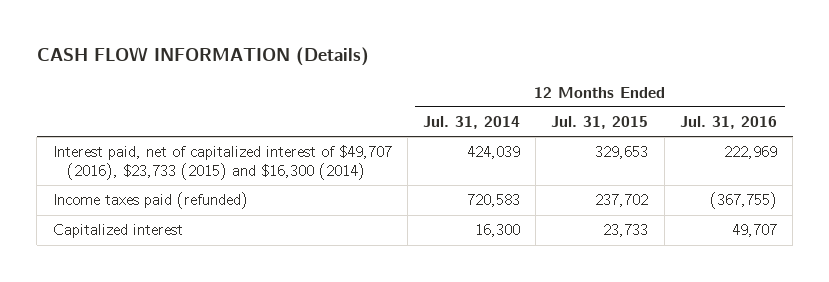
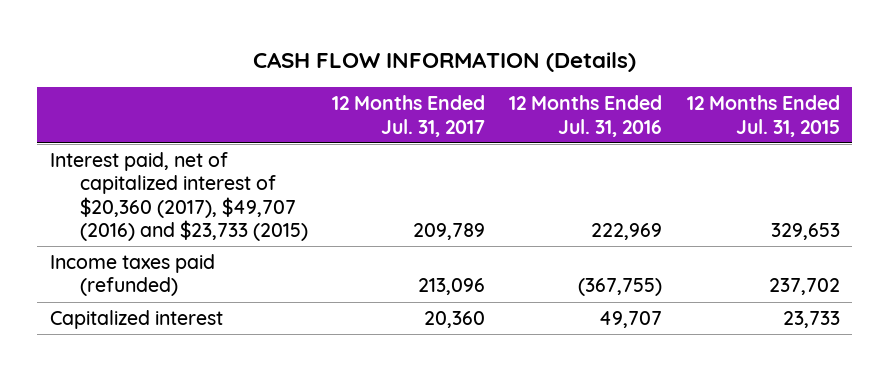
- | 12 Months Ended Jul. 31, 2014 | 12 Months Ended Jul. 31, 2015 | 12 Months Ended Jul. 31, 2016
+ | 12 Months Ended Jul. 31, 2017 | 12 Months Ended Jul. 31, 2016 | 12 Months Ended Jul. 31, 2015
- Interest paid, net of capitalized interest of $49,707 (2016), $23,733 (2015) and $16,300 (2014) | 424,039 | 329,653 | 222,969
+ Interest paid, net of capitalized interest of $20,360 (2017), $49,707 (2016) and $23,733 (2015) | 209,789 | 222,969 | 329,653

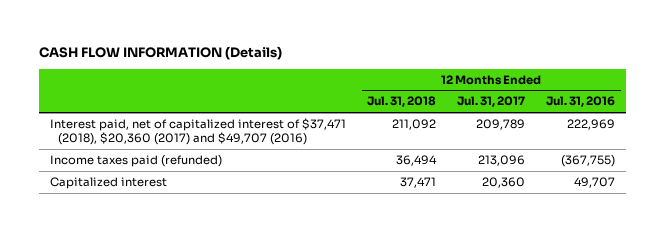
- | 12 Months Ended Jul. 31, 2017 | 12 Months Ended Jul. 31, 2016 | 12 Months Ended Jul. 31, 2015
+ | 12 Months Ended Jul. 31, 2018 | 12 Months Ended Jul. 31, 2017 | 12 Months Ended Jul. 31, 2016
- Interest paid, net of capitalized interest of $20,360 (2017), $49,707 (2016) and $23,733 (2015) | 209,789 | 222,969 | 329,653
+ Interest paid, net of capitalized interest of $37,471 (2018), $20,360 (2017) and $49,707 (2016) | 211,092 | 209,789 | 222,969

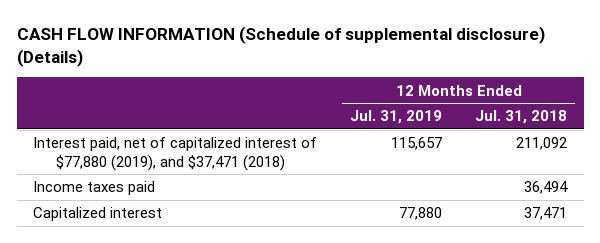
- CASH FLOW INFORMATION (Details)
+ CASH FLOW INFORMATION (Schedule of supplemental disclosure) (Details)
- | 12 Months Ended Jul. 31, 2018 | 12 Months Ended Jul. 31, 2017 | 12 Months Ended Jul. 31, 2016
+ | 12 Months Ended Jul. 31, 2019 | 12 Months Ended Jul. 31, 2018
- Interest paid, net of capitalized interest of $37,471 (2018), $20,360 (2017) and $49,707 (2016) | 211,092 | 209,789 | 222,969
- Income taxes paid (refunded) | 36,494 | 213,096 | (367,755)
+ Interest paid, net of capitalized interest of $77,880 (2019), and $37,471 (2018) | 115,657 | 211,092
+ Income taxes paid | | 36,494

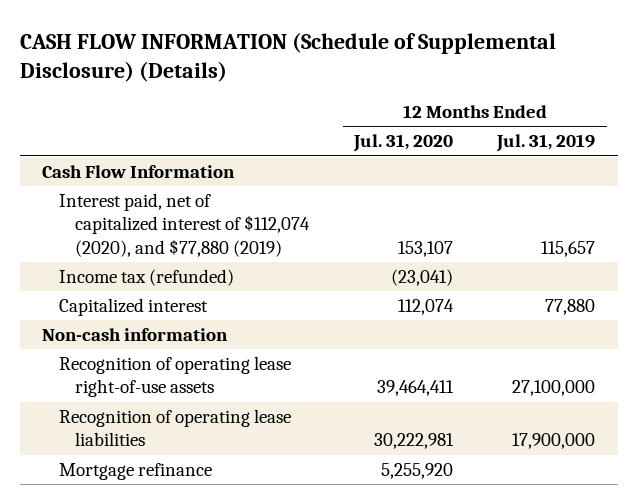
- CASH FLOW INFORMATION (Schedule of supplemental disclosure) (Details)
+ CASH FLOW INFORMATION (Schedule of Supplemental Disclosure) (Details)
- | 12 Months Ended Jul. 31, 2019 | 12 Months Ended Jul. 31, 2018
+ | 12 Months Ended Jul. 31, 2020 | 12 Months Ended Jul. 31, 2019
- Interest paid, net of capitalized interest of $77,880 (2019), and $37,471 (2018) | 115,657 | 211,092
- Income taxes paid | | 36,494
+ Cash Flow Information
+ Interest paid, net of capitalized interest of $112,074 (2020), and $77,880 (2019) | 153,107 | 115,657
+ Income tax (refunded) | (23,041) |
+ Non-cash information
+ Recognition of operating lease right-of-use assets | 39,464,411 | 27,100,000
+ Recognition of operating lease liabilities | 30,222,981 | 17,900,000
+ Mortgage refinance | 5,255,920 |

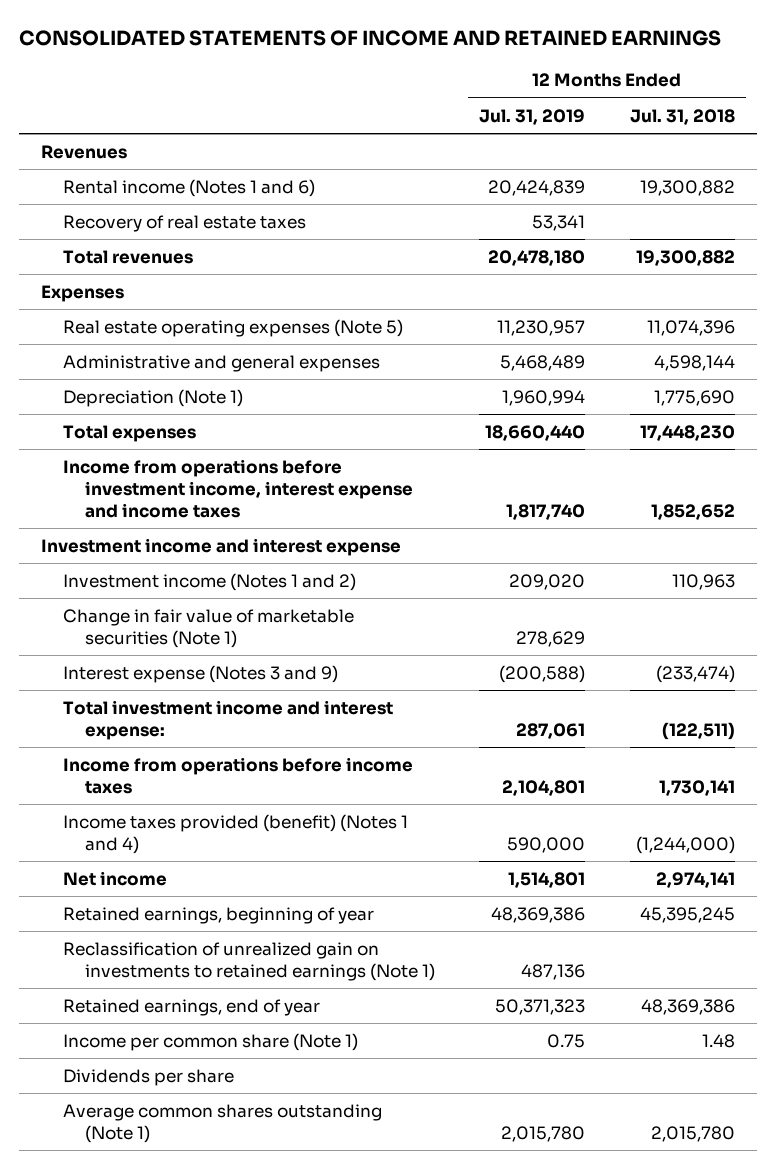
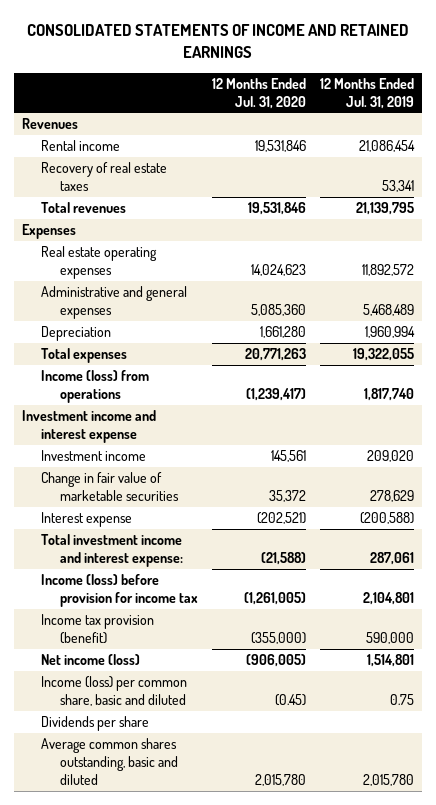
- | 12 Months Ended Jul. 31, 2019 | 12 Months Ended Jul. 31, 2018
+ | 12 Months Ended Jul. 31, 2020 | 12 Months Ended Jul. 31, 2019
- Rental income (Notes 1 and 6) | 20,424,839 | 19,300,882
+ Rental income | 19,531,846 | 21,086,454
- Total revenues | 20,478,180 | 19,300,882
+ Total revenues | 19,531,846 | 21,139,795
- Real estate operating expenses (Note 5) | 11,230,957 | 11,074,396
+ Real estate operating expenses | 14,024,623 | 11,892,572
- Depreciation (Note 1) | 1,960,994 | 1,775,690
- Total expenses | 18,660,440 | 17,448,230
- Income from operations before investment income, interest expense and income taxes | 1,817,740 | 1,852,652
+ Depreciation | 1,661,280 | 1,960,994
+ Total expenses | 20,771,263 | 19,322,055
+ Income (loss) from operations | (1,239,417) | 1,817,740
- Investment income (Notes 1 and 2) | 209,020 | 110,963
- Change in fair value of marketable securities (Note 1) | 278,629 |
- Interest expense (Notes 3 and 9) | (200,588) | (233,474)
+ Investment income | 145,561 | 209,020
+ Change in fair value of marketable securities | 35,372 | 278,629
+ Interest expense | (202,521) | (200,588)
- Income from operations before income taxes | 2,104,801 | 1,730,141
- Income taxes provided (benefit) (Notes 1 and 4) | 590,000 | (1,244,000)
- Net income | 1,514,801 | 2,974,141
- Retained earnings, beginning of year | 48,369,386 | 45,395,245
- Reclassification of unrealized gain on investments to retained earnings (Note 1) | 487,136 |
- Retained earnings, end of year | 50,371,323 | 48,369,386
- Income per common share (Note 1) | 0.75 | 1.48
+ Income (loss) before provision for income tax | (1,261,005) | 2,104,801
+ Income tax provision (benefit) | (355,000) | 590,000
+ Net income (loss) | (906,005) | 1,514,801
+ Income (loss) per common share, basic and diluted | (0.45) | 0.75
- Average common shares outstanding (Note 1) | 2,015,780 | 2,015,780
+ Average common shares outstanding, basic and diluted | 2,015,780 | 2,015,780

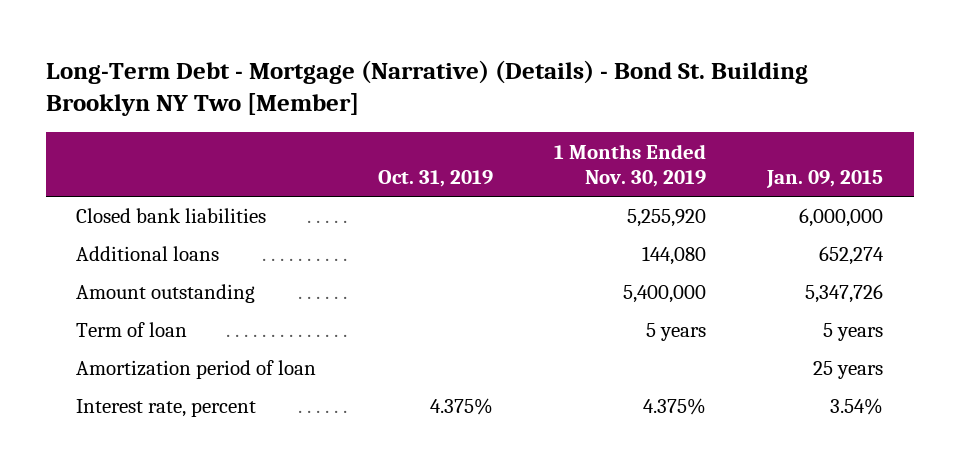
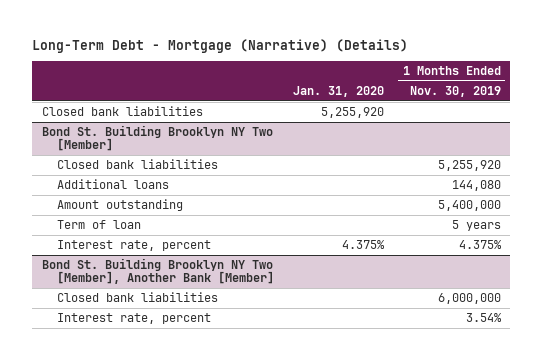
- Long-Term Debt - Mortgage (Narrative) (Details) - Bond St. Building Brooklyn NY Two [Member]
+ Long-Term Debt - Mortgage (Narrative) (Details)
- | Oct. 31, 2019 | 1 Months Ended Nov. 30, 2019 | Jan. 09, 2015
+ | Jan. 31, 2020 | 1 Months Ended Nov. 30, 2019
+ Closed bank liabilities | 5,255,920 |
+ Bond St. Building Brooklyn NY Two [Member]
- Amortization period of loan | | | 25 years
+ Bond St. Building Brooklyn NY Two [Member], Another Bank [Member]
+ Closed bank liabilities | | 6,000,000
+ Interest rate, percent | | 3.54%

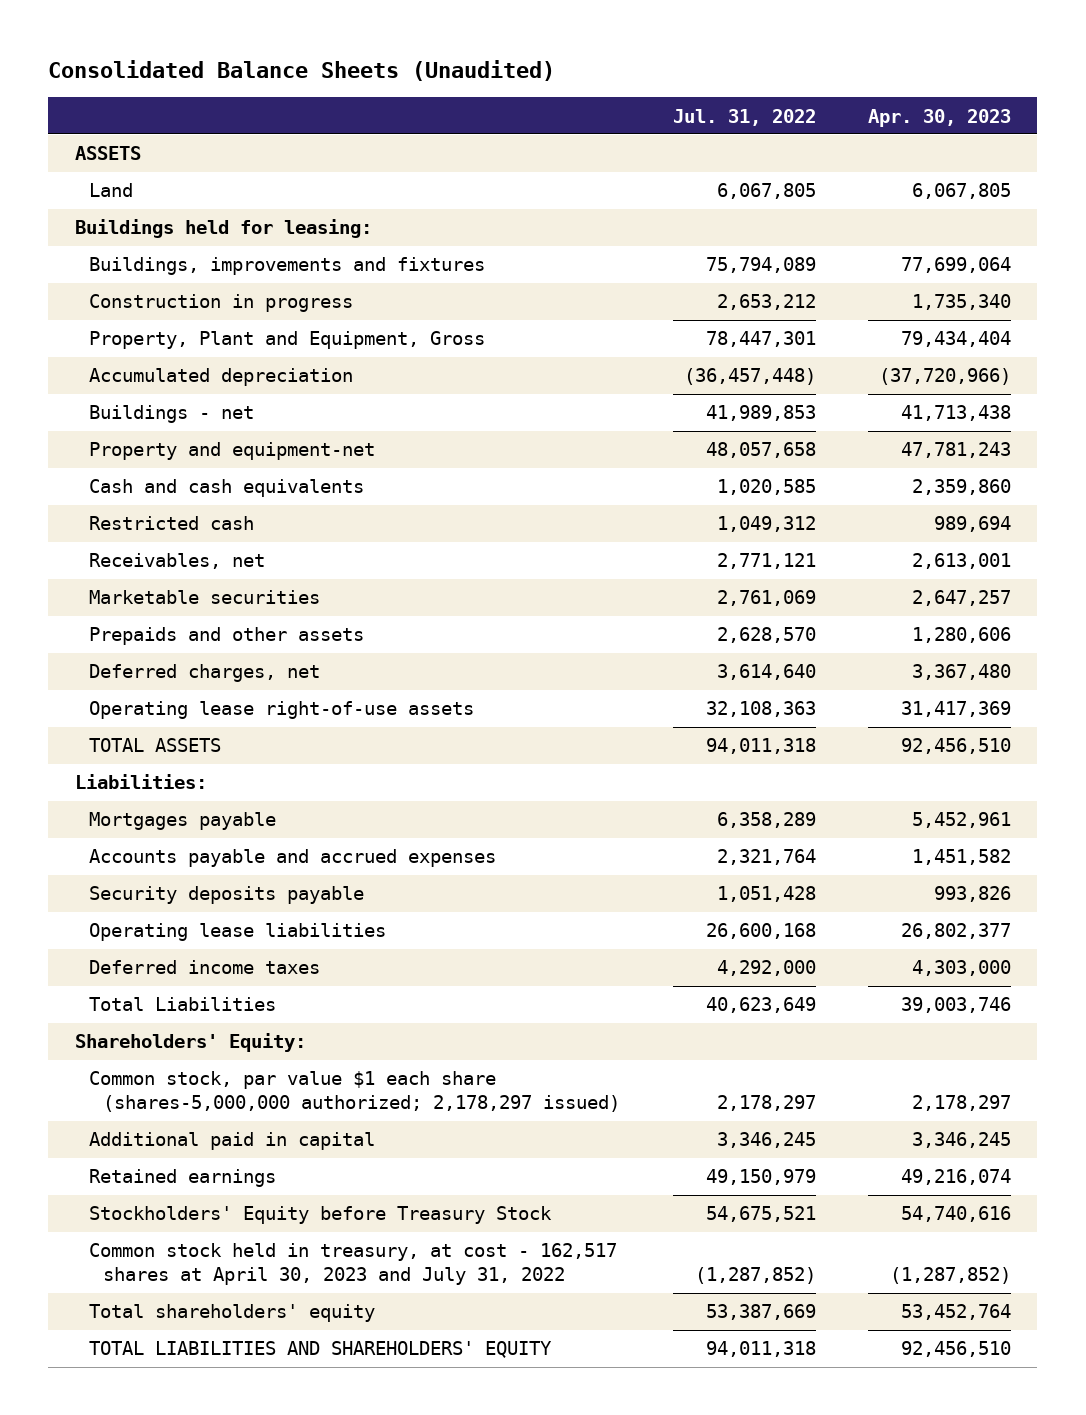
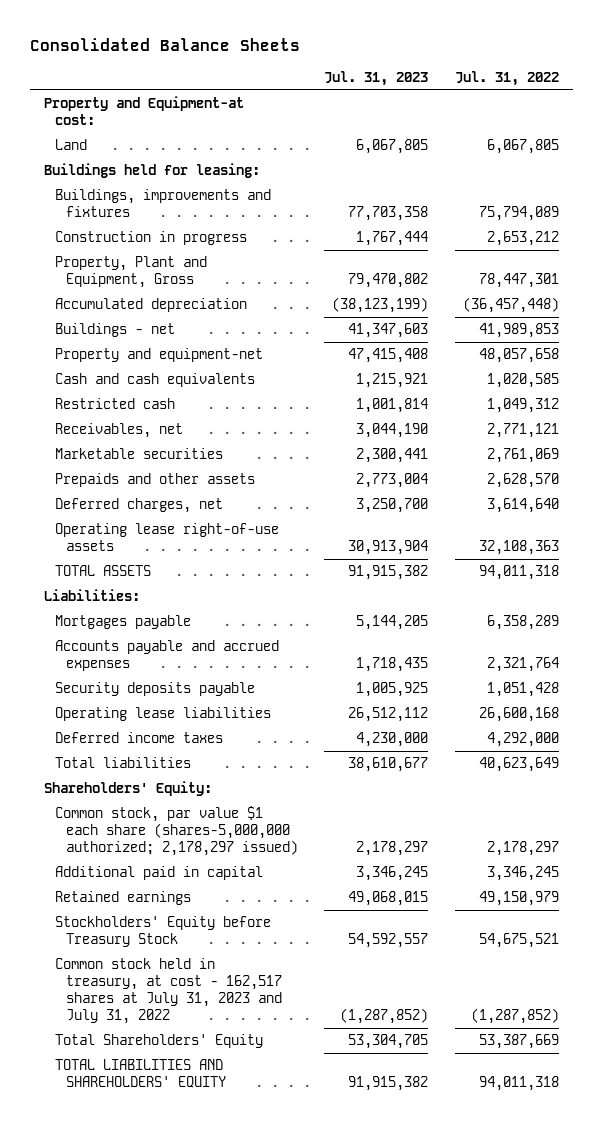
- Consolidated Balance Sheets (Unaudited)
+ Consolidated Balance Sheets
- | Jul. 31, 2022 | Apr. 30, 2023
+ | Jul. 31, 2023 | Jul. 31, 2022
- ASSETS
+ Property and Equipment-at cost:
- Total Liabilities | 40,623,649 | 39,003,746
+ Total liabilities | 38,610,677 | 40,623,649
- Common stock held in treasury, at cost - 162,517 shares at April 30, 2023 and July 31, 2022 | (1,287,852) | (1,287,852)
- Total shareholders' equity | 53,387,669 | 53,452,764
+ Common stock held in treasury, at cost - 162,517 shares at July 31, 2023 and July 31, 2022 | (1,287,852) | (1,287,852)
+ Total Shareholders' Equity | 53,304,705 | 53,387,669

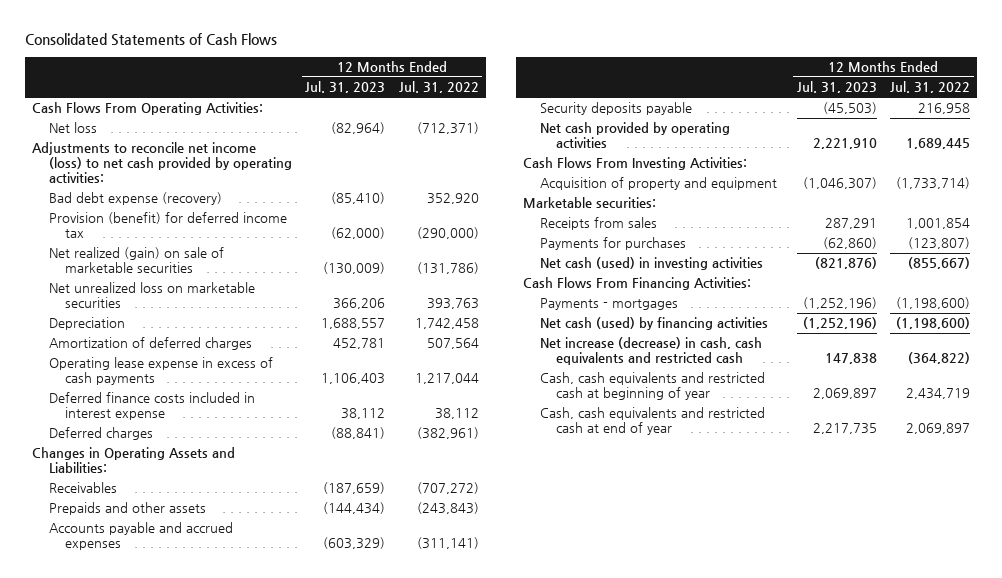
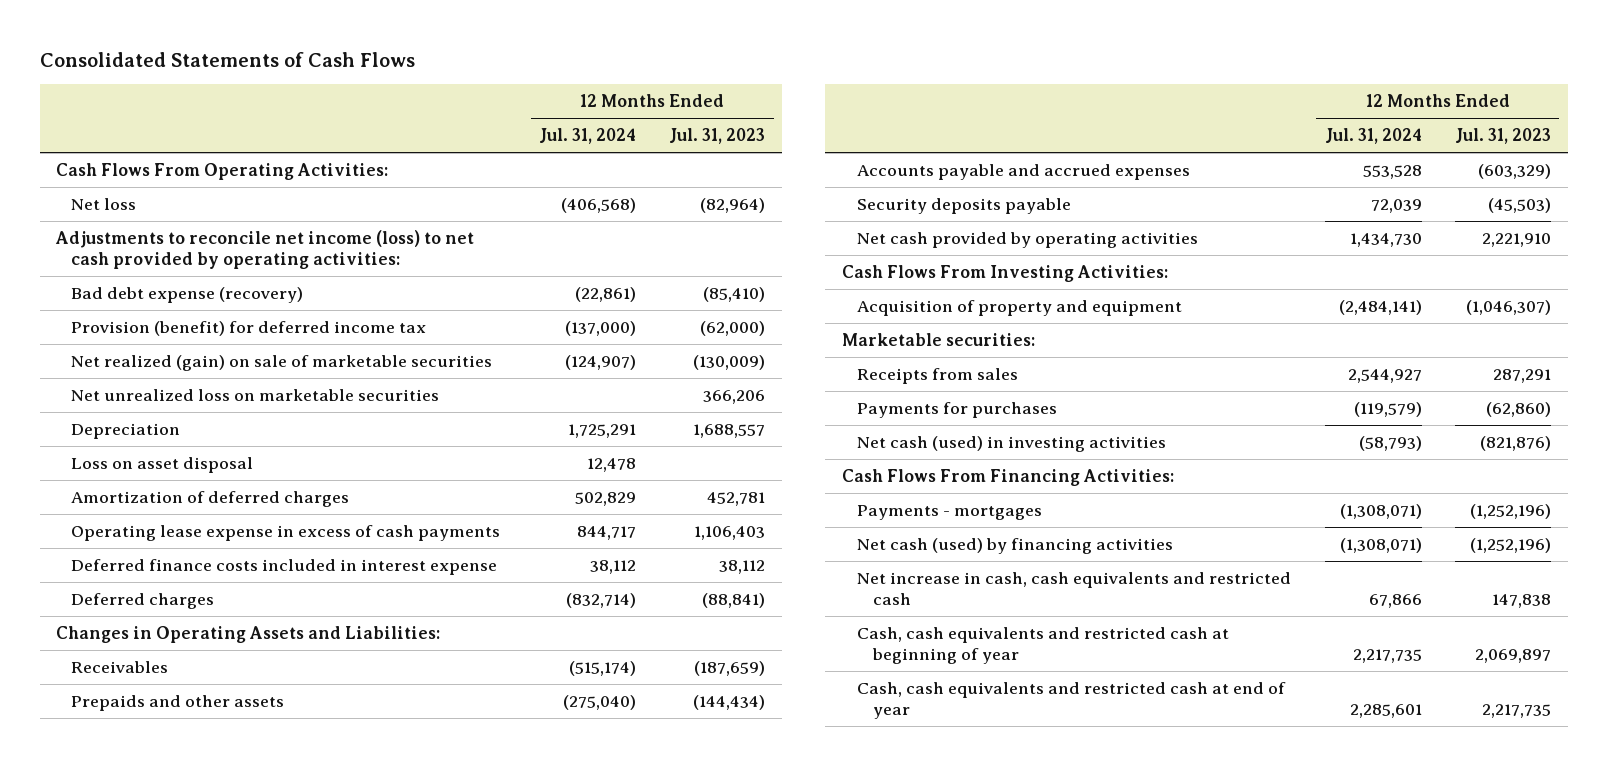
- | 12 Months Ended Jul. 31, 2023 | 12 Months Ended Jul. 31, 2022
+ | 12 Months Ended Jul. 31, 2024 | 12 Months Ended Jul. 31, 2023
+ Loss on asset disposal | 12,478 |
- Net increase (decrease) in cash, cash equivalents and restricted cash | 147,838 | (364,822)
+ Net increase in cash, cash equivalents and restricted cash | 67,866 | 147,838

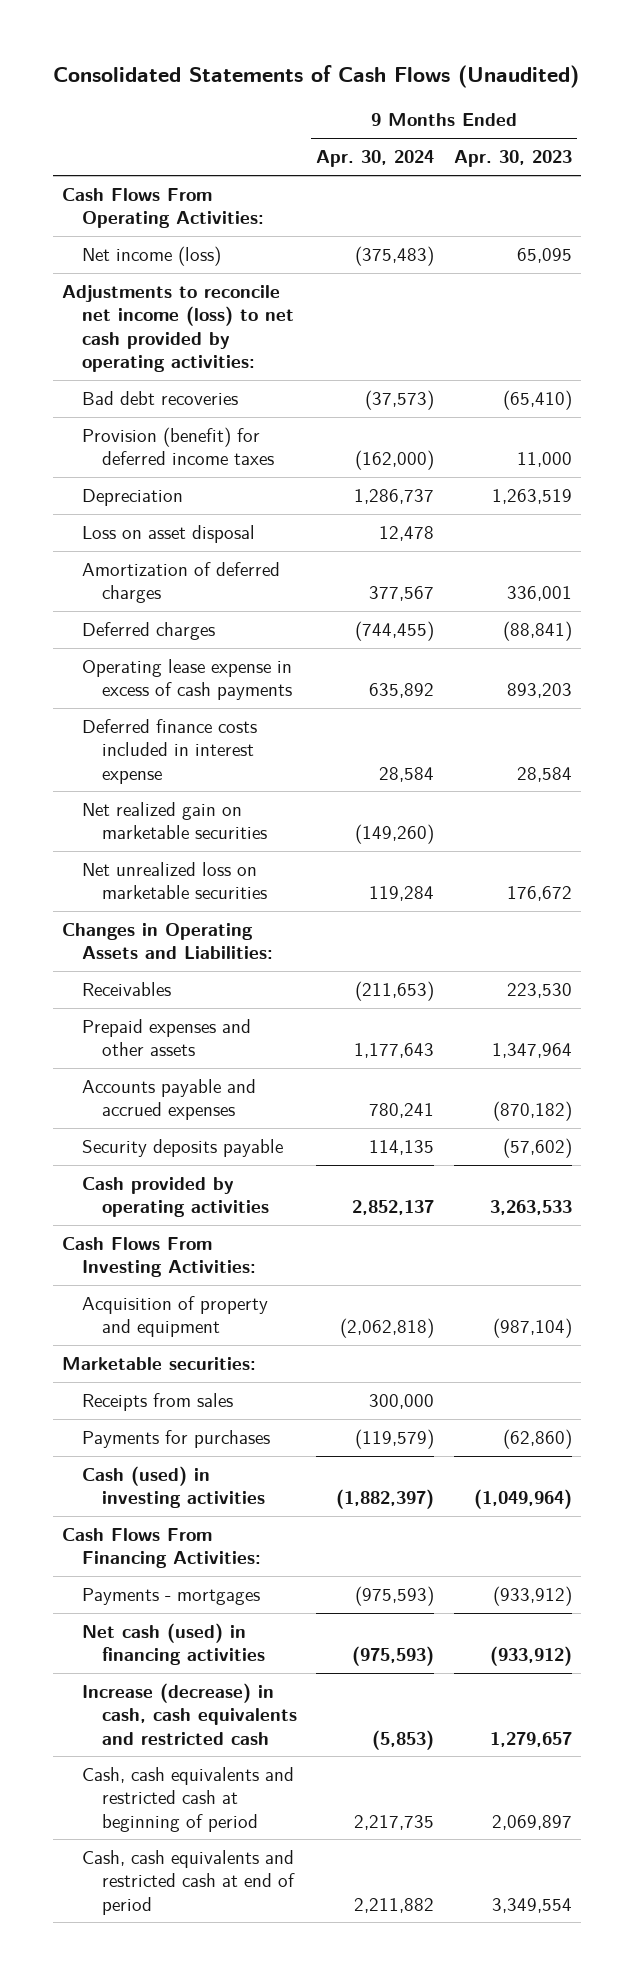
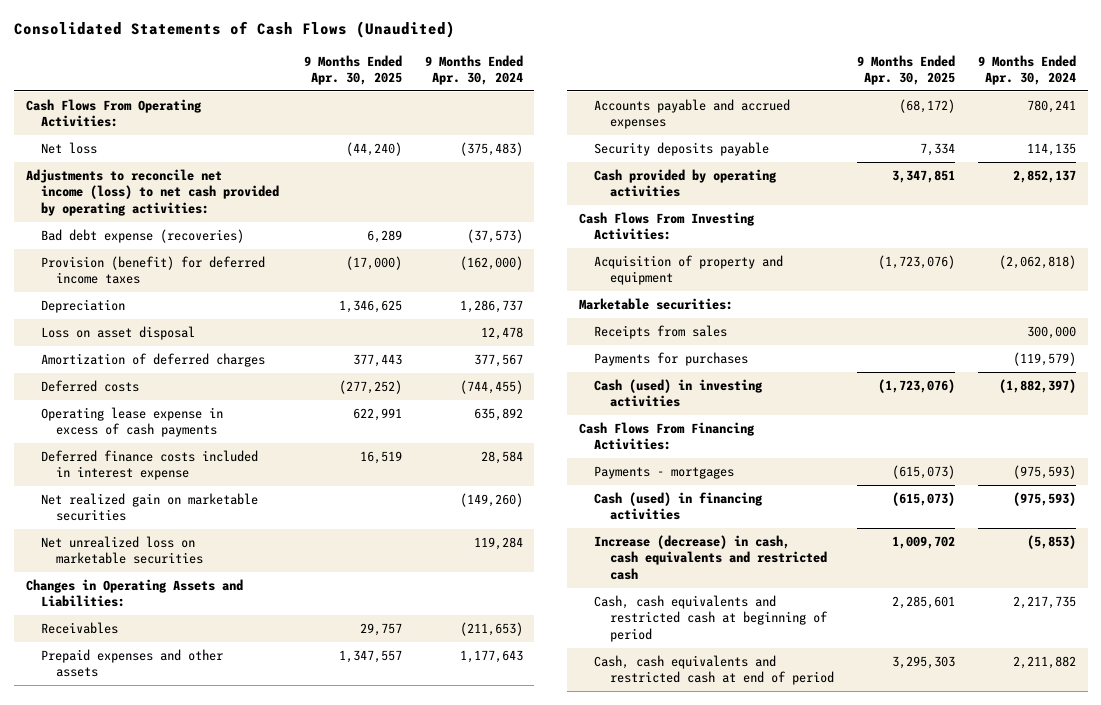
- | 9 Months Ended Apr. 30, 2024 | 9 Months Ended Apr. 30, 2023
+ | 9 Months Ended Apr. 30, 2025 | 9 Months Ended Apr. 30, 2024
- Net income (loss) | (375,483) | 65,095
+ Net loss | (44,240) | (375,483)
- Bad debt recoveries | (37,573) | (65,410)
+ Bad debt expense (recoveries) | 6,289 | (37,573)
- Deferred charges | (744,455) | (88,841)
+ Deferred costs | (277,252) | (744,455)
- Net cash (used) in financing activities | (975,593) | (933,912)
+ Cash (used) in financing activities | (615,073) | (975,593)

